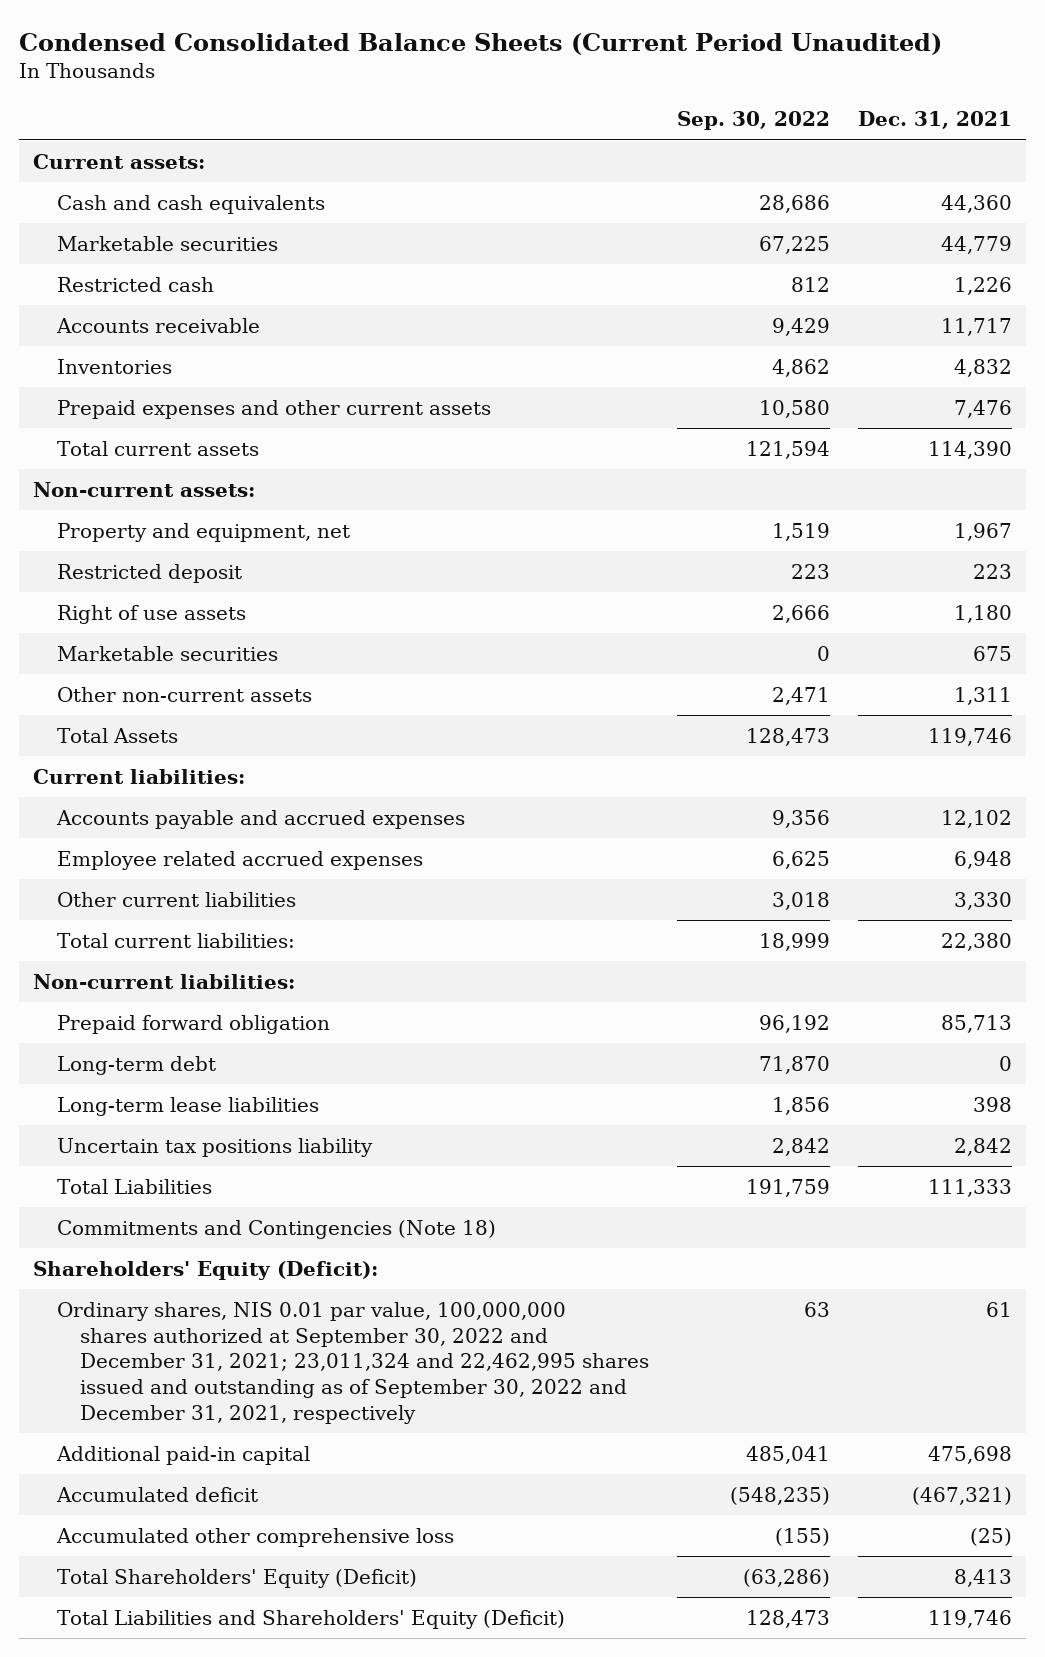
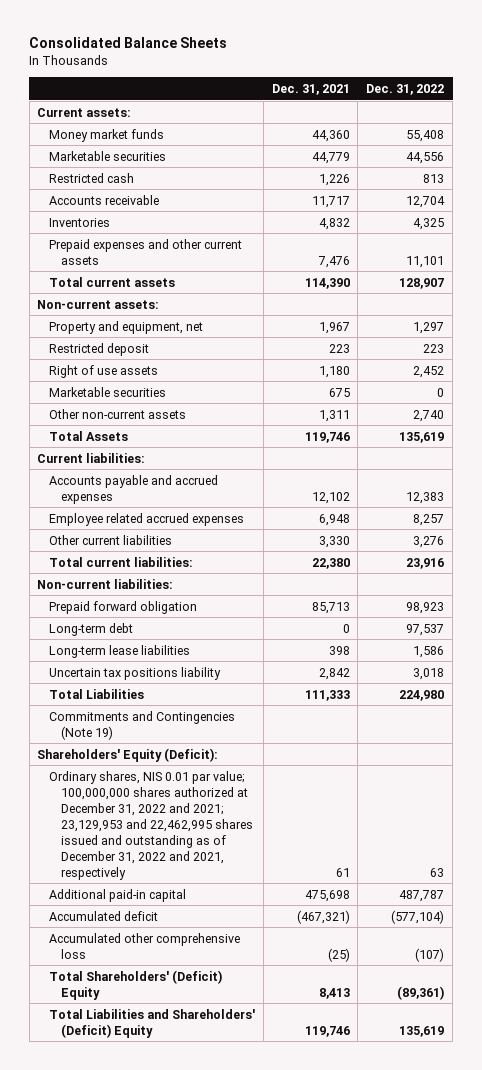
- Condensed Consolidated Balance Sheets (Current Period Unaudited)
+ Consolidated Balance Sheets
- | Sep. 30, 2022 | Dec. 31, 2021
+ | Dec. 31, 2021 | Dec. 31, 2022
- Cash and cash equivalents | 28,686 | 44,360
+ Money market funds | 44,360 | 55,408
- Commitments and Contingencies (Note 18)
+ Commitments and Contingencies (Note 19)
- Ordinary shares, NIS 0.01 par value, 100,000,000 shares authorized at September 30, 2022 and December 31, 2021; 23,011,324 and 22,462,995 shares issued and outstanding as of September 30, 2022 and December 31, 2021, respectively | 63 | 61
+ Ordinary shares, NIS 0.01 par value; 100,000,000 shares authorized at December 31, 2022 and 2021; 23,129,953 and 22,462,995 shares issued and outstanding as of December 31, 2022 and 2021, respectively | 61 | 63
- Total Shareholders' Equity (Deficit) | (63,286) | 8,413
- Total Liabilities and Shareholders' Equity (Deficit) | 128,473 | 119,746
+ Total Shareholders' (Deficit) Equity | 8,413 | (89,361)
+ Total Liabilities and Shareholders' (Deficit) Equity | 119,746 | 135,619

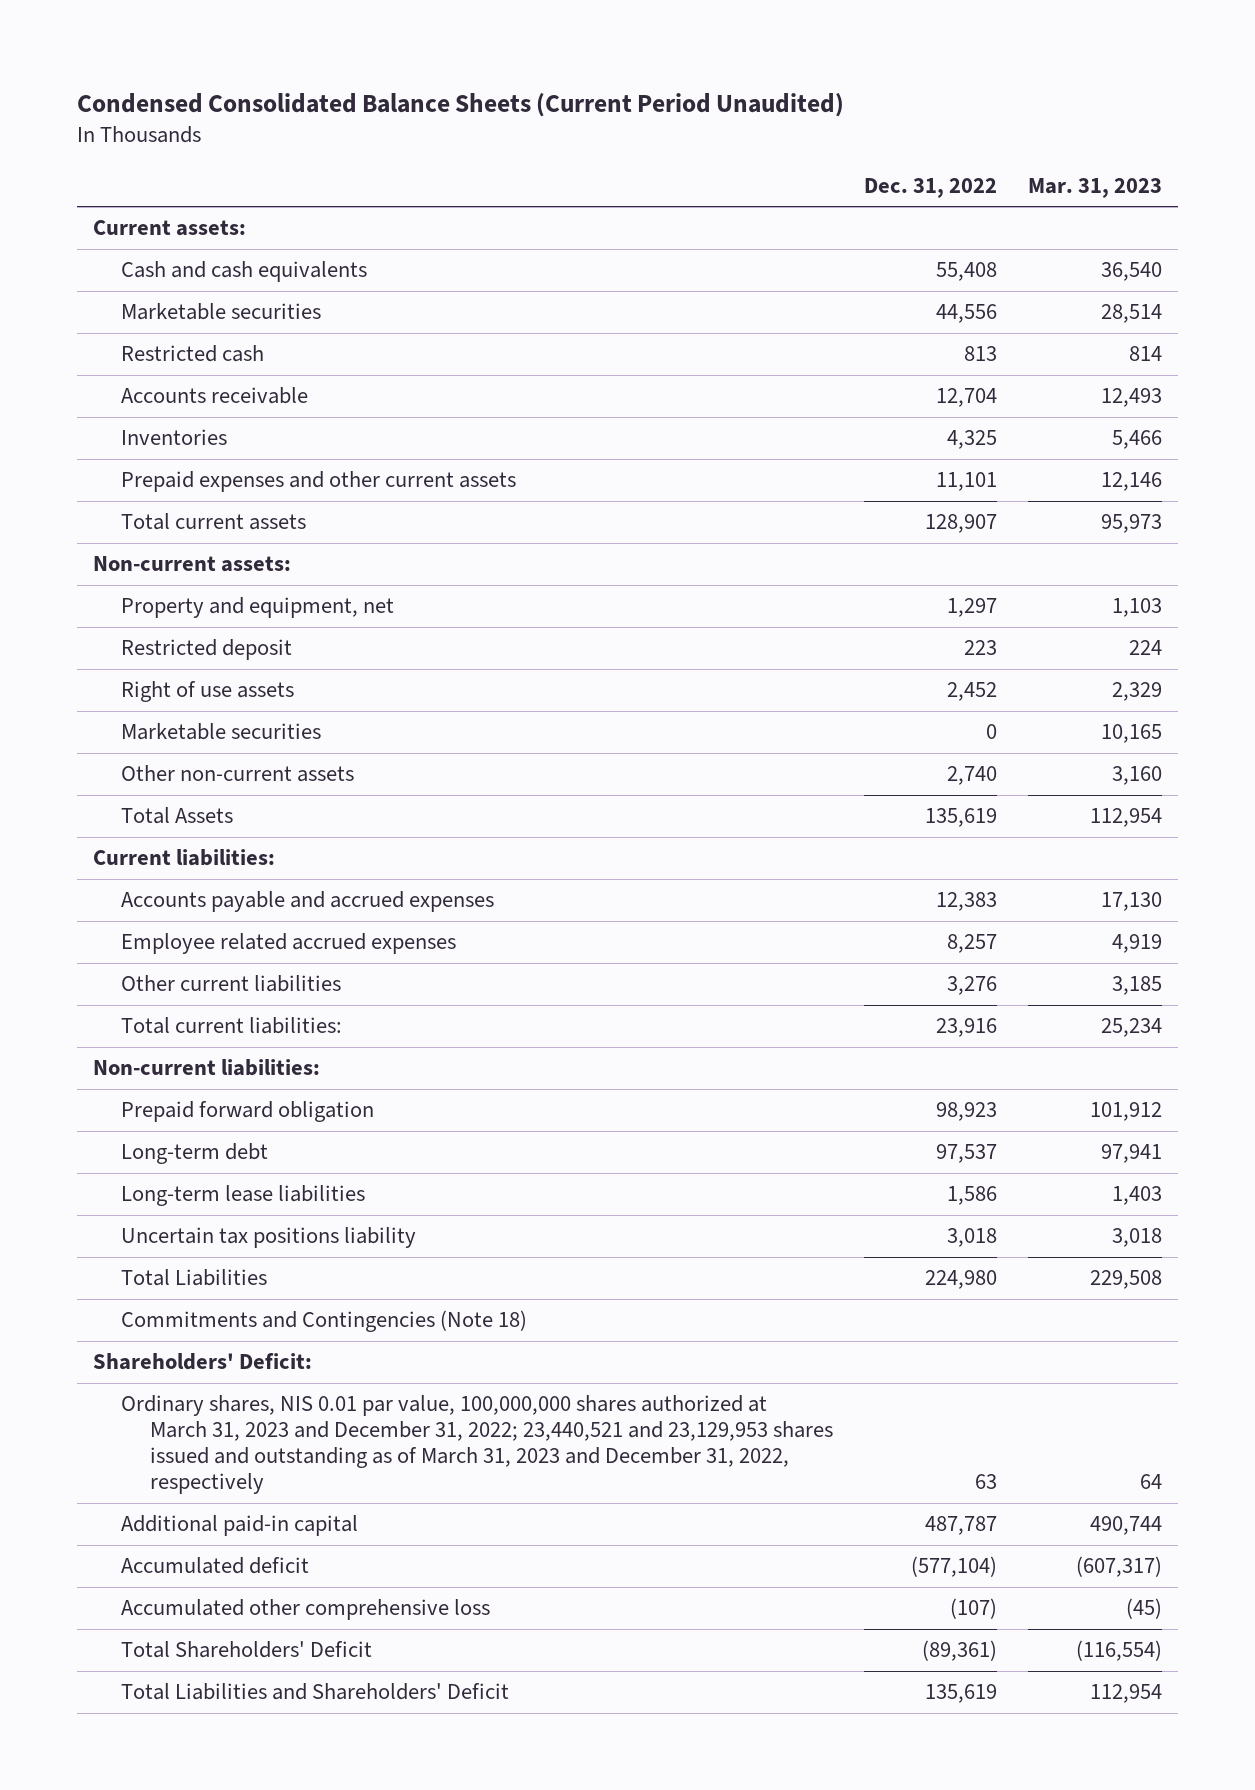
- Consolidated Balance Sheets
+ Condensed Consolidated Balance Sheets (Current Period Unaudited)
- | Dec. 31, 2021 | Dec. 31, 2022
+ | Dec. 31, 2022 | Mar. 31, 2023
- Money market funds | 44,360 | 55,408
+ Cash and cash equivalents | 55,408 | 36,540
- Commitments and Contingencies (Note 19)
- Shareholders' Equity (Deficit):
- Ordinary shares, NIS 0.01 par value; 100,000,000 shares authorized at December 31, 2022 and 2021; 23,129,953 and 22,462,995 shares issued and outstanding as of December 31, 2022 and 2021, respectively | 61 | 63
+ Commitments and Contingencies (Note 18)
+ Shareholders' Deficit:
+ Ordinary shares, NIS 0.01 par value, 100,000,000 shares authorized at March 31, 2023 and December 31, 2022; 23,440,521 and 23,129,953 shares issued and outstanding as of March 31, 2023 and December 31, 2022, respectively | 63 | 64
- Total Shareholders' (Deficit) Equity | 8,413 | (89,361)
- Total Liabilities and Shareholders' (Deficit) Equity | 119,746 | 135,619
+ Total Shareholders' Deficit | (89,361) | (116,554)
+ Total Liabilities and Shareholders' Deficit | 135,619 | 112,954

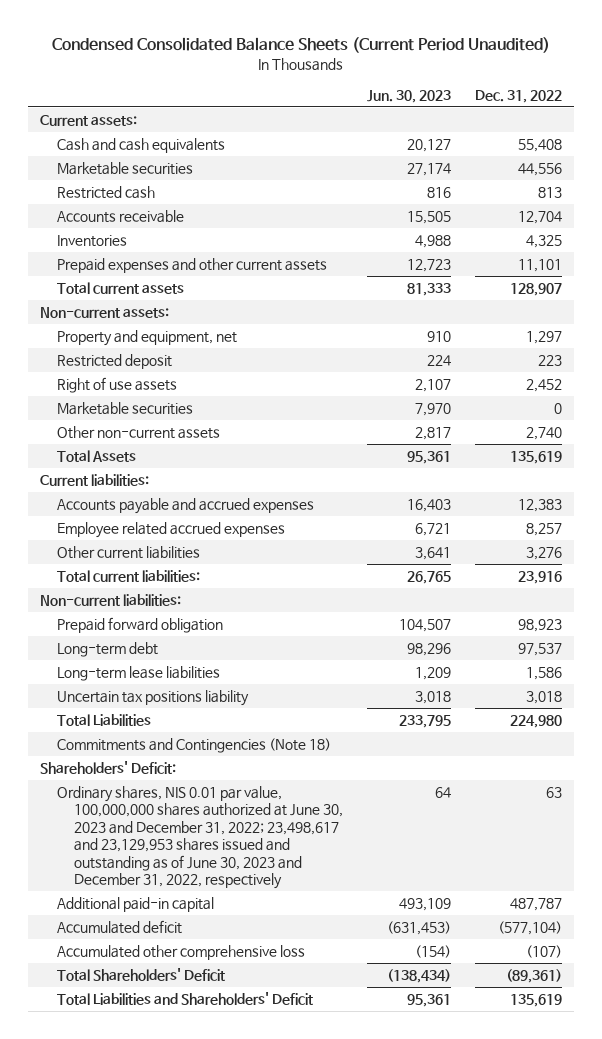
- | Dec. 31, 2022 | Mar. 31, 2023
+ | Jun. 30, 2023 | Dec. 31, 2022
- Ordinary shares, NIS 0.01 par value, 100,000,000 shares authorized at March 31, 2023 and December 31, 2022; 23,440,521 and 23,129,953 shares issued and outstanding as of March 31, 2023 and December 31, 2022, respectively | 63 | 64
+ Ordinary shares, NIS 0.01 par value, 100,000,000 shares authorized at June 30, 2023 and December 31, 2022; 23,498,617 and 23,129,953 shares issued and outstanding as of June 30, 2023 and December 31, 2022, respectively | 64 | 63

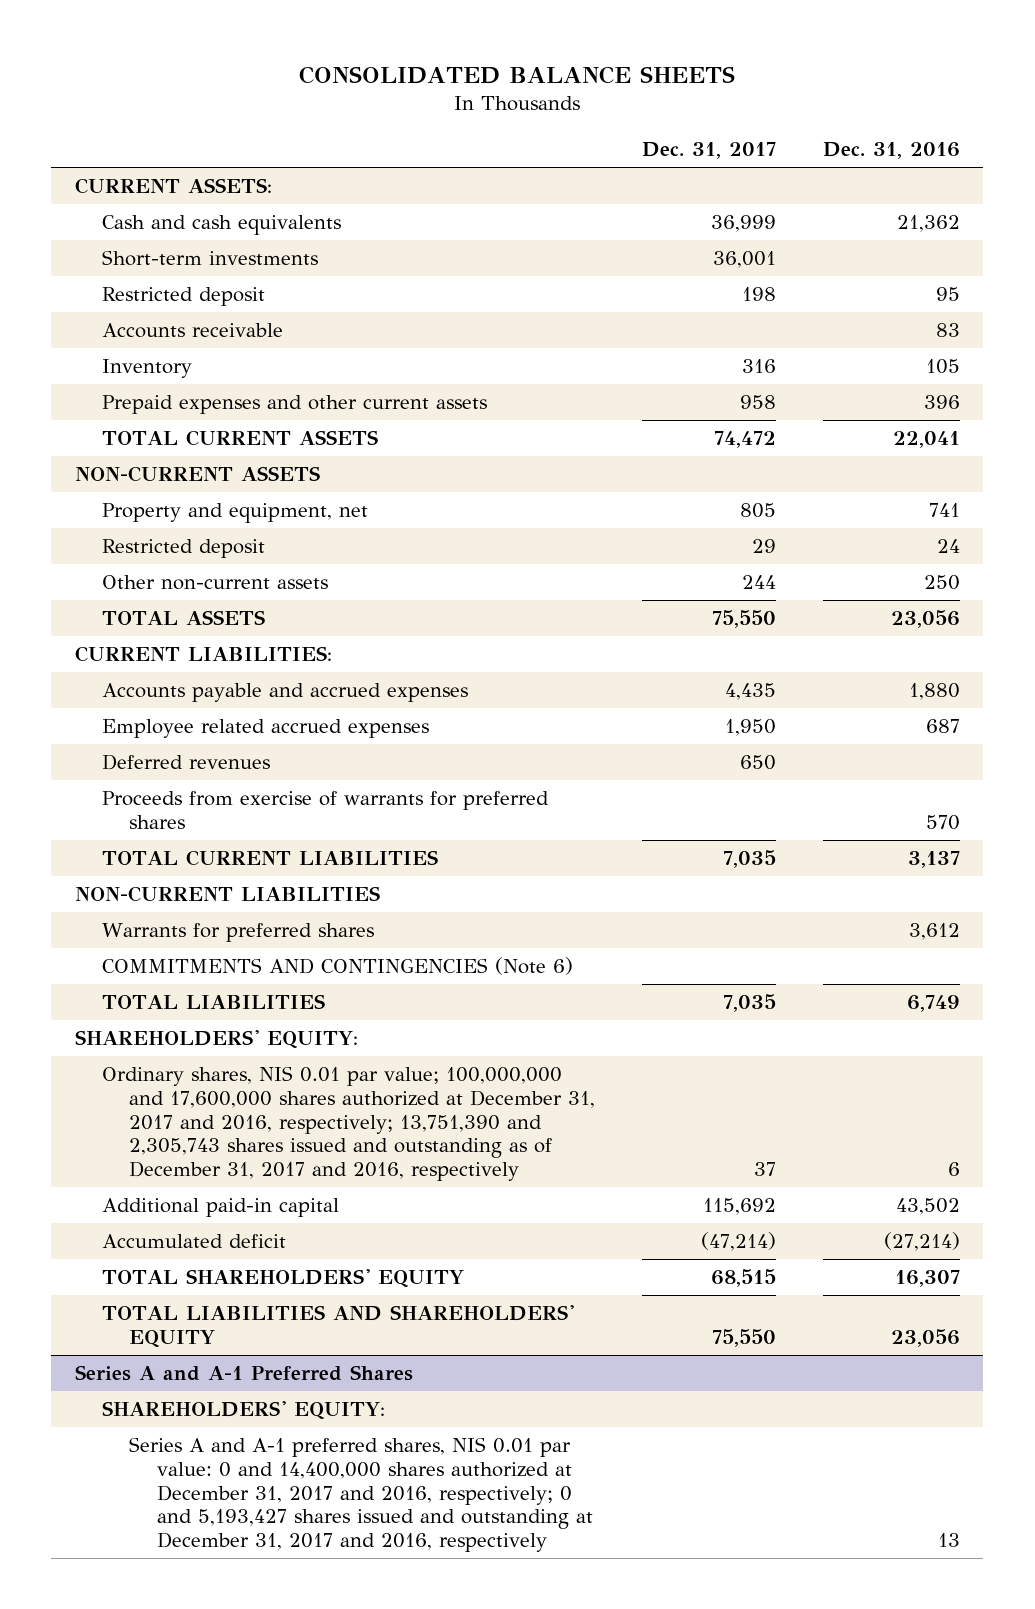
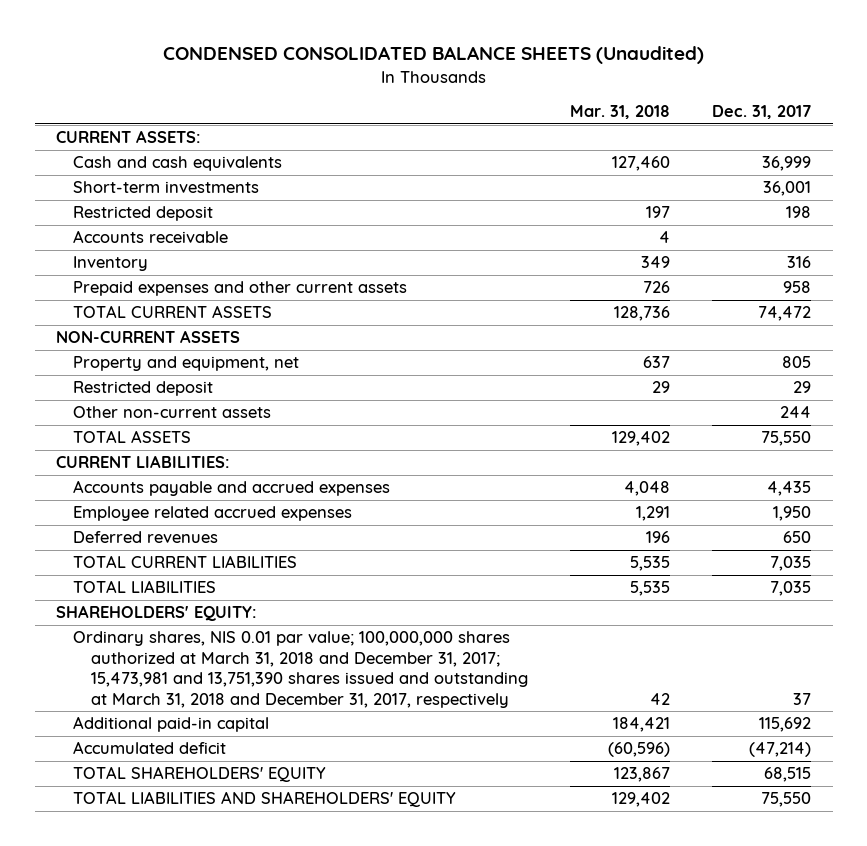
- CONSOLIDATED BALANCE SHEETS
+ CONDENSED CONSOLIDATED BALANCE SHEETS (Unaudited)
- | Dec. 31, 2017 | Dec. 31, 2016
+ | Mar. 31, 2018 | Dec. 31, 2017
- Proceeds from exercise of warrants for preferred shares | | 570
- NON-CURRENT LIABILITIES
- Warrants for preferred shares | | 3,612
- COMMITMENTS AND CONTINGENCIES (Note 6)
- Ordinary shares, NIS 0.01 par value; 100,000,000 and 17,600,000 shares authorized at December 31, 2017 and 2016, respectively; 13,751,390 and 2,305,743 shares issued and outstanding as of December 31, 2017 and 2016, respectively | 37 | 6
+ Ordinary shares, NIS 0.01 par value; 100,000,000 shares authorized at March 31, 2018 and December 31, 2017; 15,473,981 and 13,751,390 shares issued and outstanding at March 31, 2018 and December 31, 2017, respectively | 42 | 37
- Series A and A-1 Preferred Shares
- SHAREHOLDERS' EQUITY:
- Series A and A-1 preferred shares, NIS 0.01 par value: 0 and 14,400,000 shares authorized at December 31, 2017 and 2016, respectively; 0 and 5,193,427 shares issued and outstanding at December 31, 2017 and 2016, respectively | | 13

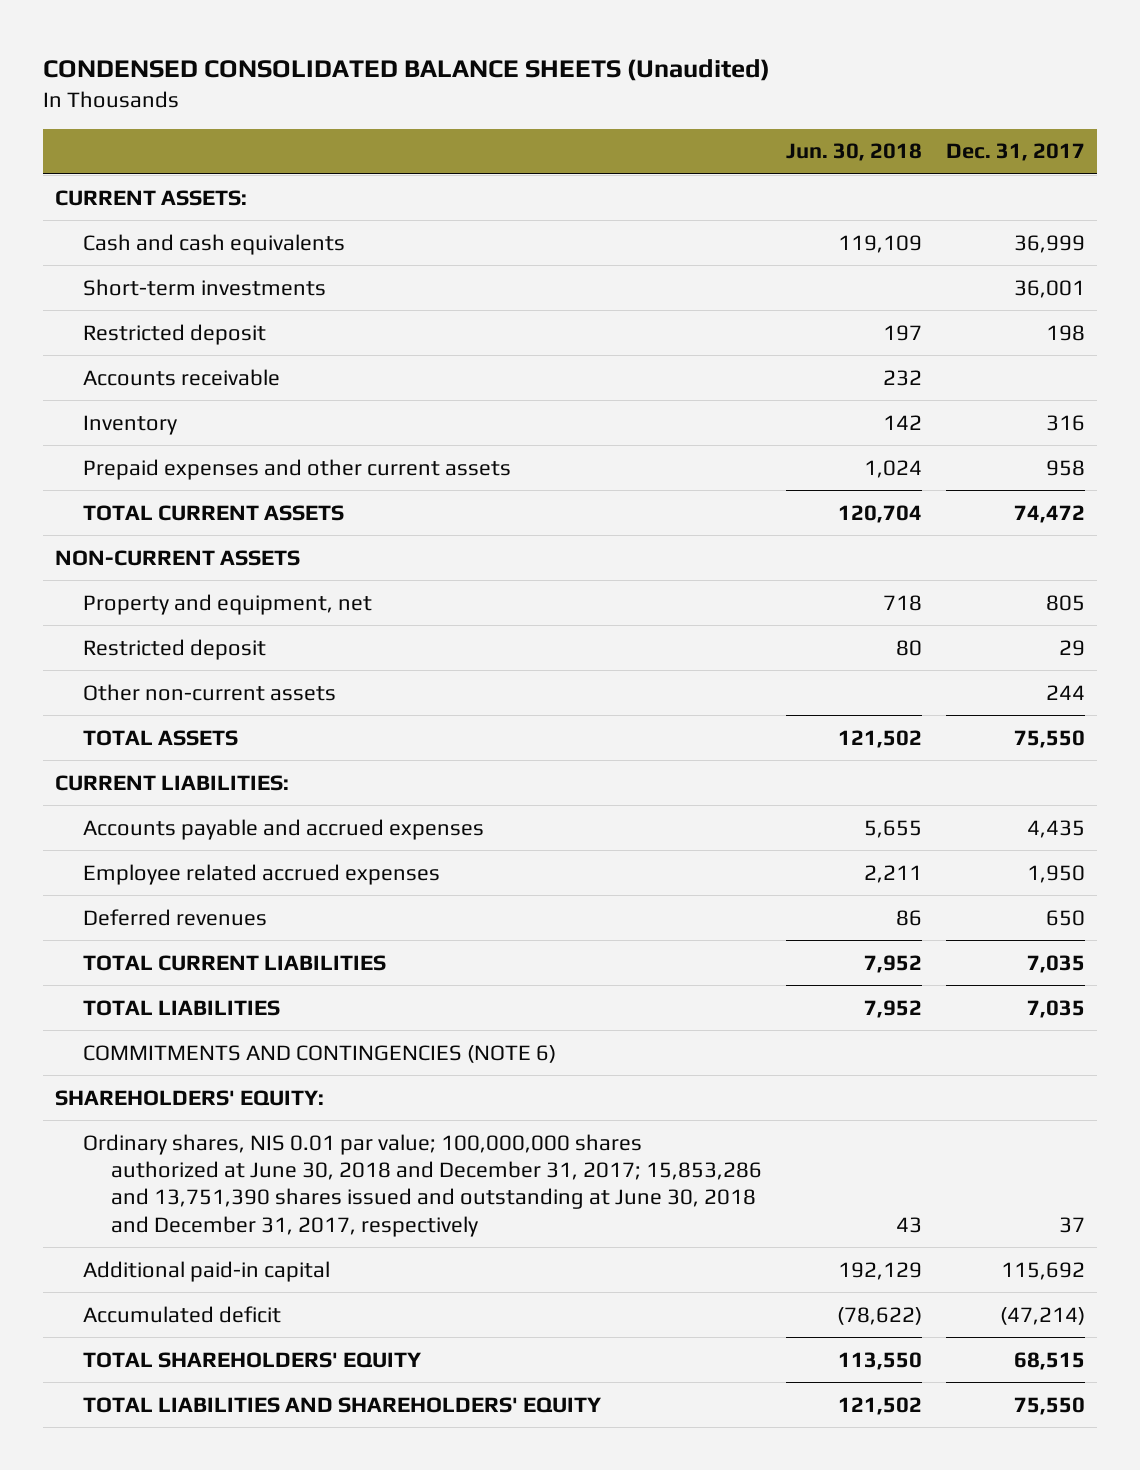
- | Mar. 31, 2018 | Dec. 31, 2017
+ | Jun. 30, 2018 | Dec. 31, 2017
+ COMMITMENTS AND CONTINGENCIES (NOTE 6)
- Ordinary shares, NIS 0.01 par value; 100,000,000 shares authorized at March 31, 2018 and December 31, 2017; 15,473,981 and 13,751,390 shares issued and outstanding at March 31, 2018 and December 31, 2017, respectively | 42 | 37
+ Ordinary shares, NIS 0.01 par value; 100,000,000 shares authorized at June 30, 2018 and December 31, 2017; 15,853,286 and 13,751,390 shares issued and outstanding at June 30, 2018 and December 31, 2017, respectively | 43 | 37

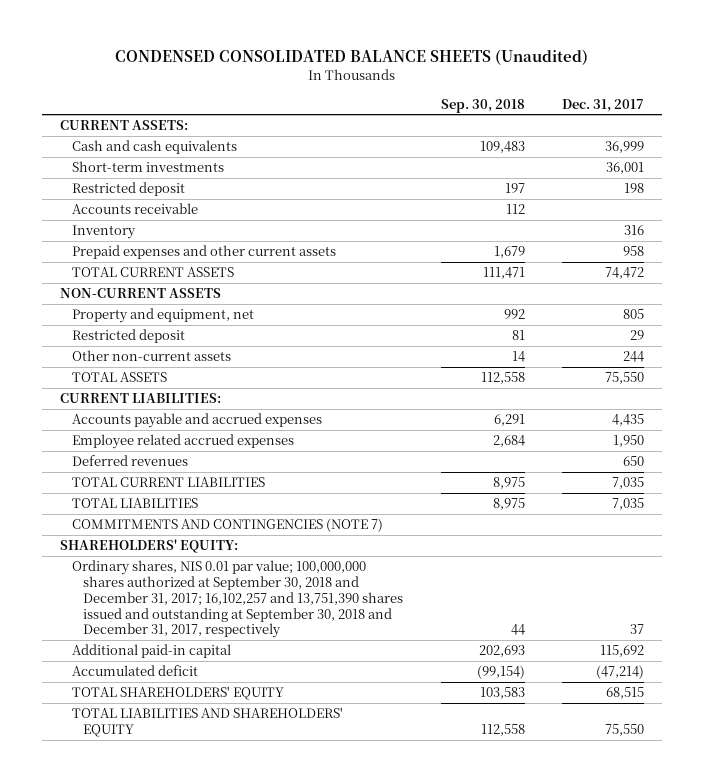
- | Jun. 30, 2018 | Dec. 31, 2017
+ | Sep. 30, 2018 | Dec. 31, 2017
- COMMITMENTS AND CONTINGENCIES (NOTE 6)
+ COMMITMENTS AND CONTINGENCIES (NOTE 7)
- Ordinary shares, NIS 0.01 par value; 100,000,000 shares authorized at June 30, 2018 and December 31, 2017; 15,853,286 and 13,751,390 shares issued and outstanding at June 30, 2018 and December 31, 2017, respectively | 43 | 37
+ Ordinary shares, NIS 0.01 par value; 100,000,000 shares authorized at September 30, 2018 and December 31, 2017; 16,102,257 and 13,751,390 shares issued and outstanding at September 30, 2018 and December 31, 2017, respectively | 44 | 37

